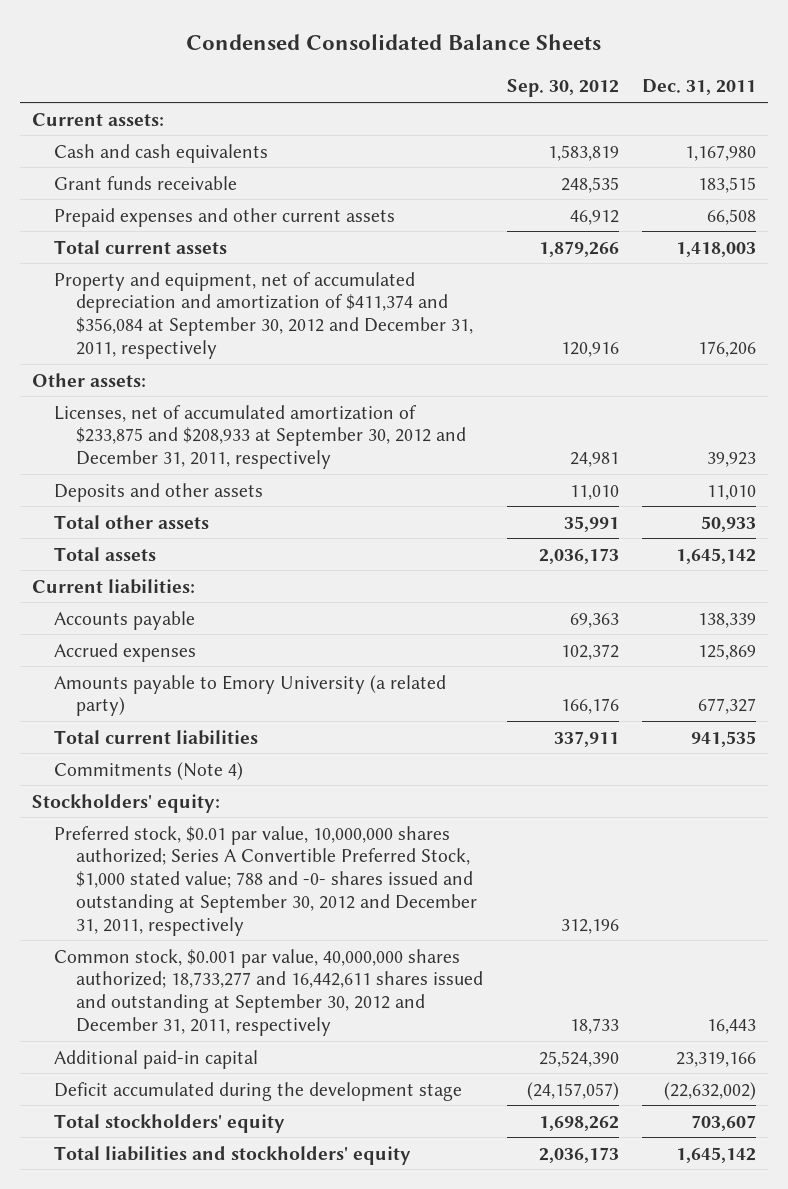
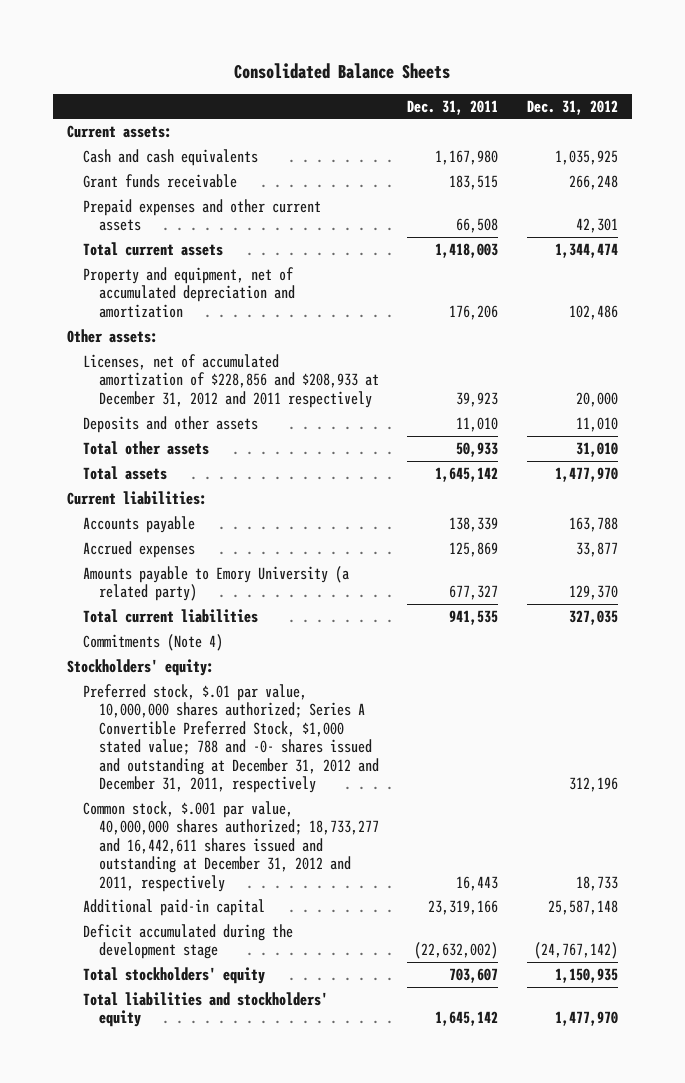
- Condensed Consolidated Balance Sheets
+ Consolidated Balance Sheets
- | Sep. 30, 2012 | Dec. 31, 2011
+ | Dec. 31, 2011 | Dec. 31, 2012
- Property and equipment, net of accumulated depreciation and amortization of $411,374 and $356,084 at September 30, 2012 and December 31, 2011, respectively | 120,916 | 176,206
+ Property and equipment, net of accumulated depreciation and amortization | 176,206 | 102,486
- Licenses, net of accumulated amortization of $233,875 and $208,933 at September 30, 2012 and December 31, 2011, respectively | 24,981 | 39,923
+ Licenses, net of accumulated amortization of $228,856 and $208,933 at December 31, 2012 and 2011 respectively | 39,923 | 20,000
- Preferred stock, $0.01 par value, 10,000,000 shares authorized; Series A Convertible Preferred Stock, $1,000 stated value; 788 and -0- shares issued and outstanding at September 30, 2012 and December 31, 2011, respectively | 312,196 |
- Common stock, $0.001 par value, 40,000,000 shares authorized; 18,733,277 and 16,442,611 shares issued and outstanding at September 30, 2012 and December 31, 2011, respectively | 18,733 | 16,443
+ Preferred stock, $.01 par value, 10,000,000 shares authorized; Series A Convertible Preferred Stock, $1,000 stated value; 788 and -0- shares issued and outstanding at December 31, 2012 and December 31, 2011, respectively | | 312,196
+ Common stock, $.001 par value, 40,000,000 shares authorized; 18,733,277 and 16,442,611 shares issued and outstanding at December 31, 2012 and 2011, respectively | 16,443 | 18,733

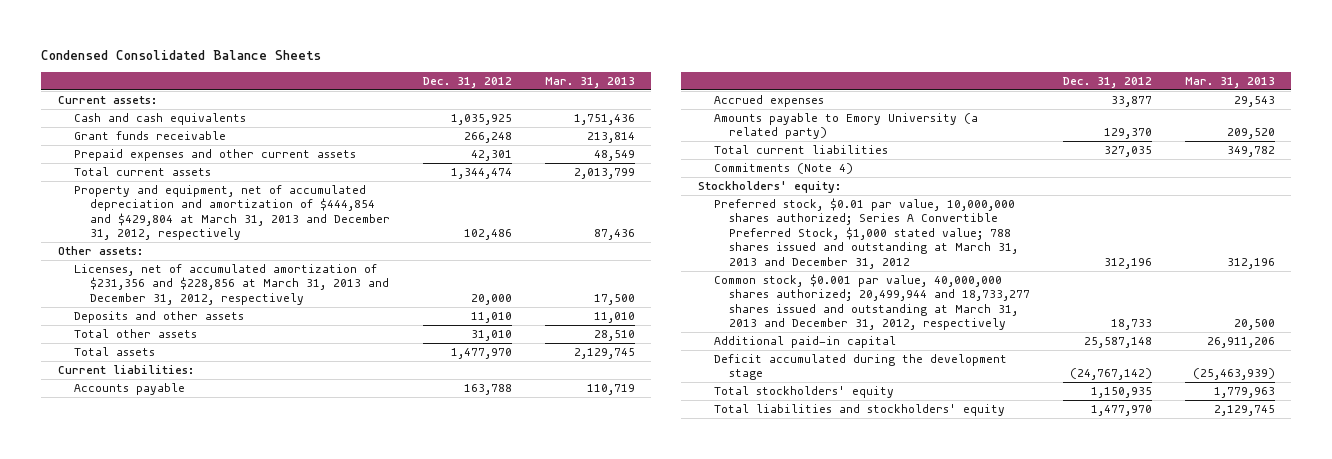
- Consolidated Balance Sheets
+ Condensed Consolidated Balance Sheets
- | Dec. 31, 2011 | Dec. 31, 2012
+ | Dec. 31, 2012 | Mar. 31, 2013
- Property and equipment, net of accumulated depreciation and amortization | 176,206 | 102,486
+ Property and equipment, net of accumulated depreciation and amortization of $444,854 and $429,804 at March 31, 2013 and December 31, 2012, respectively | 102,486 | 87,436
- Licenses, net of accumulated amortization of $228,856 and $208,933 at December 31, 2012 and 2011 respectively | 39,923 | 20,000
+ Licenses, net of accumulated amortization of $231,356 and $228,856 at March 31, 2013 and December 31, 2012, respectively | 20,000 | 17,500
- Preferred stock, $.01 par value, 10,000,000 shares authorized; Series A Convertible Preferred Stock, $1,000 stated value; 788 and -0- shares issued and outstanding at December 31, 2012 and December 31, 2011, respectively | | 312,196
- Common stock, $.001 par value, 40,000,000 shares authorized; 18,733,277 and 16,442,611 shares issued and outstanding at December 31, 2012 and 2011, respectively | 16,443 | 18,733
+ Preferred stock, $0.01 par value, 10,000,000 shares authorized; Series A Convertible Preferred Stock, $1,000 stated value; 788 shares issued and outstanding at March 31, 2013 and December 31, 2012 | 312,196 | 312,196
+ Common stock, $0.001 par value, 40,000,000 shares authorized; 20,499,944 and 18,733,277 shares issued and outstanding at March 31, 2013 and December 31, 2012, respectively | 18,733 | 20,500

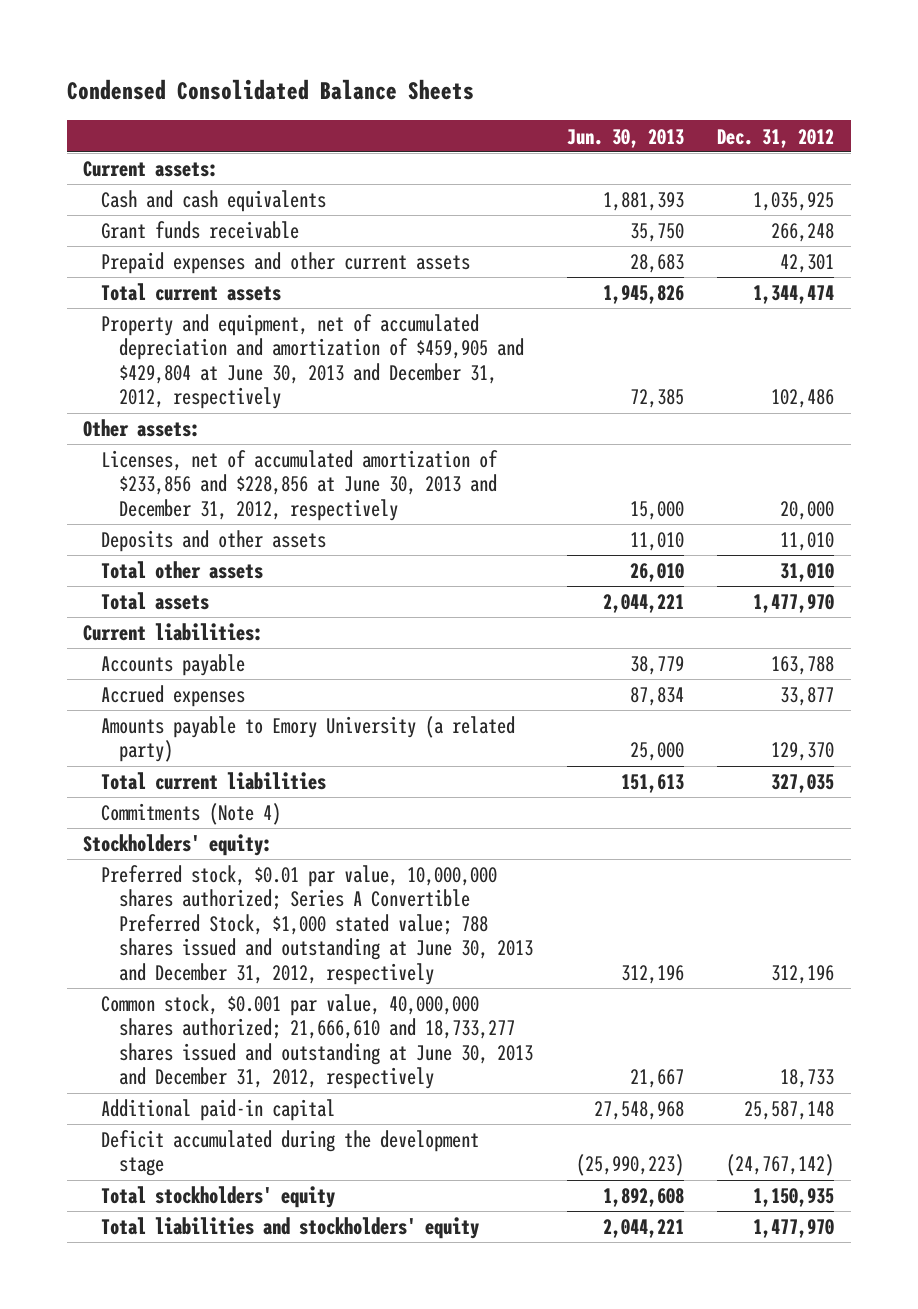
- | Dec. 31, 2012 | Mar. 31, 2013
+ | Jun. 30, 2013 | Dec. 31, 2012
- Property and equipment, net of accumulated depreciation and amortization of $444,854 and $429,804 at March 31, 2013 and December 31, 2012, respectively | 102,486 | 87,436
+ Property and equipment, net of accumulated depreciation and amortization of $459,905 and $429,804 at June 30, 2013 and December 31, 2012, respectively | 72,385 | 102,486
- Licenses, net of accumulated amortization of $231,356 and $228,856 at March 31, 2013 and December 31, 2012, respectively | 20,000 | 17,500
+ Licenses, net of accumulated amortization of $233,856 and $228,856 at June 30, 2013 and December 31, 2012, respectively | 15,000 | 20,000
- Preferred stock, $0.01 par value, 10,000,000 shares authorized; Series A Convertible Preferred Stock, $1,000 stated value; 788 shares issued and outstanding at March 31, 2013 and December 31, 2012 | 312,196 | 312,196
- Common stock, $0.001 par value, 40,000,000 shares authorized; 20,499,944 and 18,733,277 shares issued and outstanding at March 31, 2013 and December 31, 2012, respectively | 18,733 | 20,500
+ Preferred stock, $0.01 par value, 10,000,000 shares authorized; Series A Convertible Preferred Stock, $1,000 stated value; 788 shares issued and outstanding at June 30, 2013 and December 31, 2012, respectively | 312,196 | 312,196
+ Common stock, $0.001 par value, 40,000,000 shares authorized; 21,666,610 and 18,733,277 shares issued and outstanding at June 30, 2013 and December 31, 2012, respectively | 21,667 | 18,733

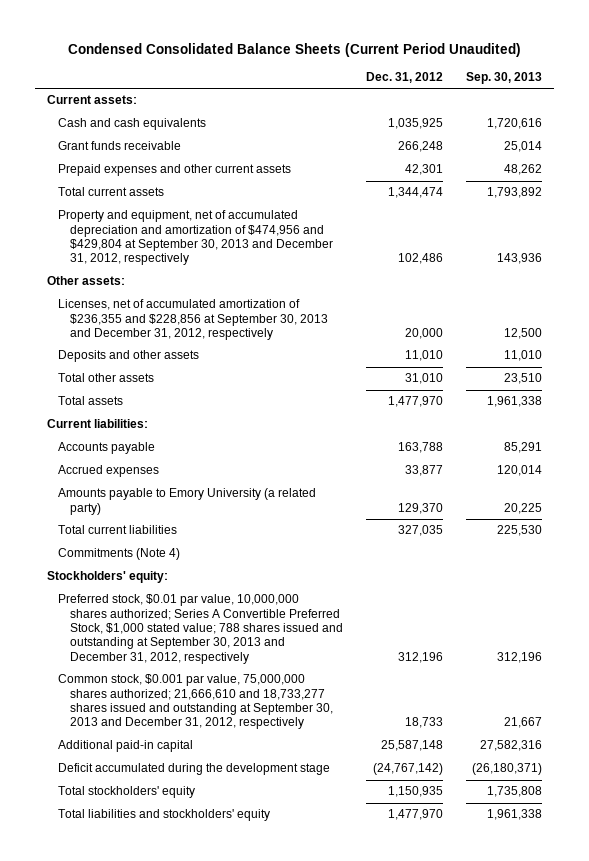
- Condensed Consolidated Balance Sheets
+ Condensed Consolidated Balance Sheets (Current Period Unaudited)
- | Jun. 30, 2013 | Dec. 31, 2012
+ | Dec. 31, 2012 | Sep. 30, 2013
- Property and equipment, net of accumulated depreciation and amortization of $459,905 and $429,804 at June 30, 2013 and December 31, 2012, respectively | 72,385 | 102,486
+ Property and equipment, net of accumulated depreciation and amortization of $474,956 and $429,804 at September 30, 2013 and December 31, 2012, respectively | 102,486 | 143,936
- Licenses, net of accumulated amortization of $233,856 and $228,856 at June 30, 2013 and December 31, 2012, respectively | 15,000 | 20,000
+ Licenses, net of accumulated amortization of $236,355 and $228,856 at September 30, 2013 and December 31, 2012, respectively | 20,000 | 12,500
- Preferred stock, $0.01 par value, 10,000,000 shares authorized; Series A Convertible Preferred Stock, $1,000 stated value; 788 shares issued and outstanding at June 30, 2013 and December 31, 2012, respectively | 312,196 | 312,196
- Common stock, $0.001 par value, 40,000,000 shares authorized; 21,666,610 and 18,733,277 shares issued and outstanding at June 30, 2013 and December 31, 2012, respectively | 21,667 | 18,733
+ Preferred stock, $0.01 par value, 10,000,000 shares authorized; Series A Convertible Preferred Stock, $1,000 stated value; 788 shares issued and outstanding at September 30, 2013 and December 31, 2012, respectively | 312,196 | 312,196
+ Common stock, $0.001 par value, 75,000,000 shares authorized; 21,666,610 and 18,733,277 shares issued and outstanding at September 30, 2013 and December 31, 2012, respectively | 18,733 | 21,667

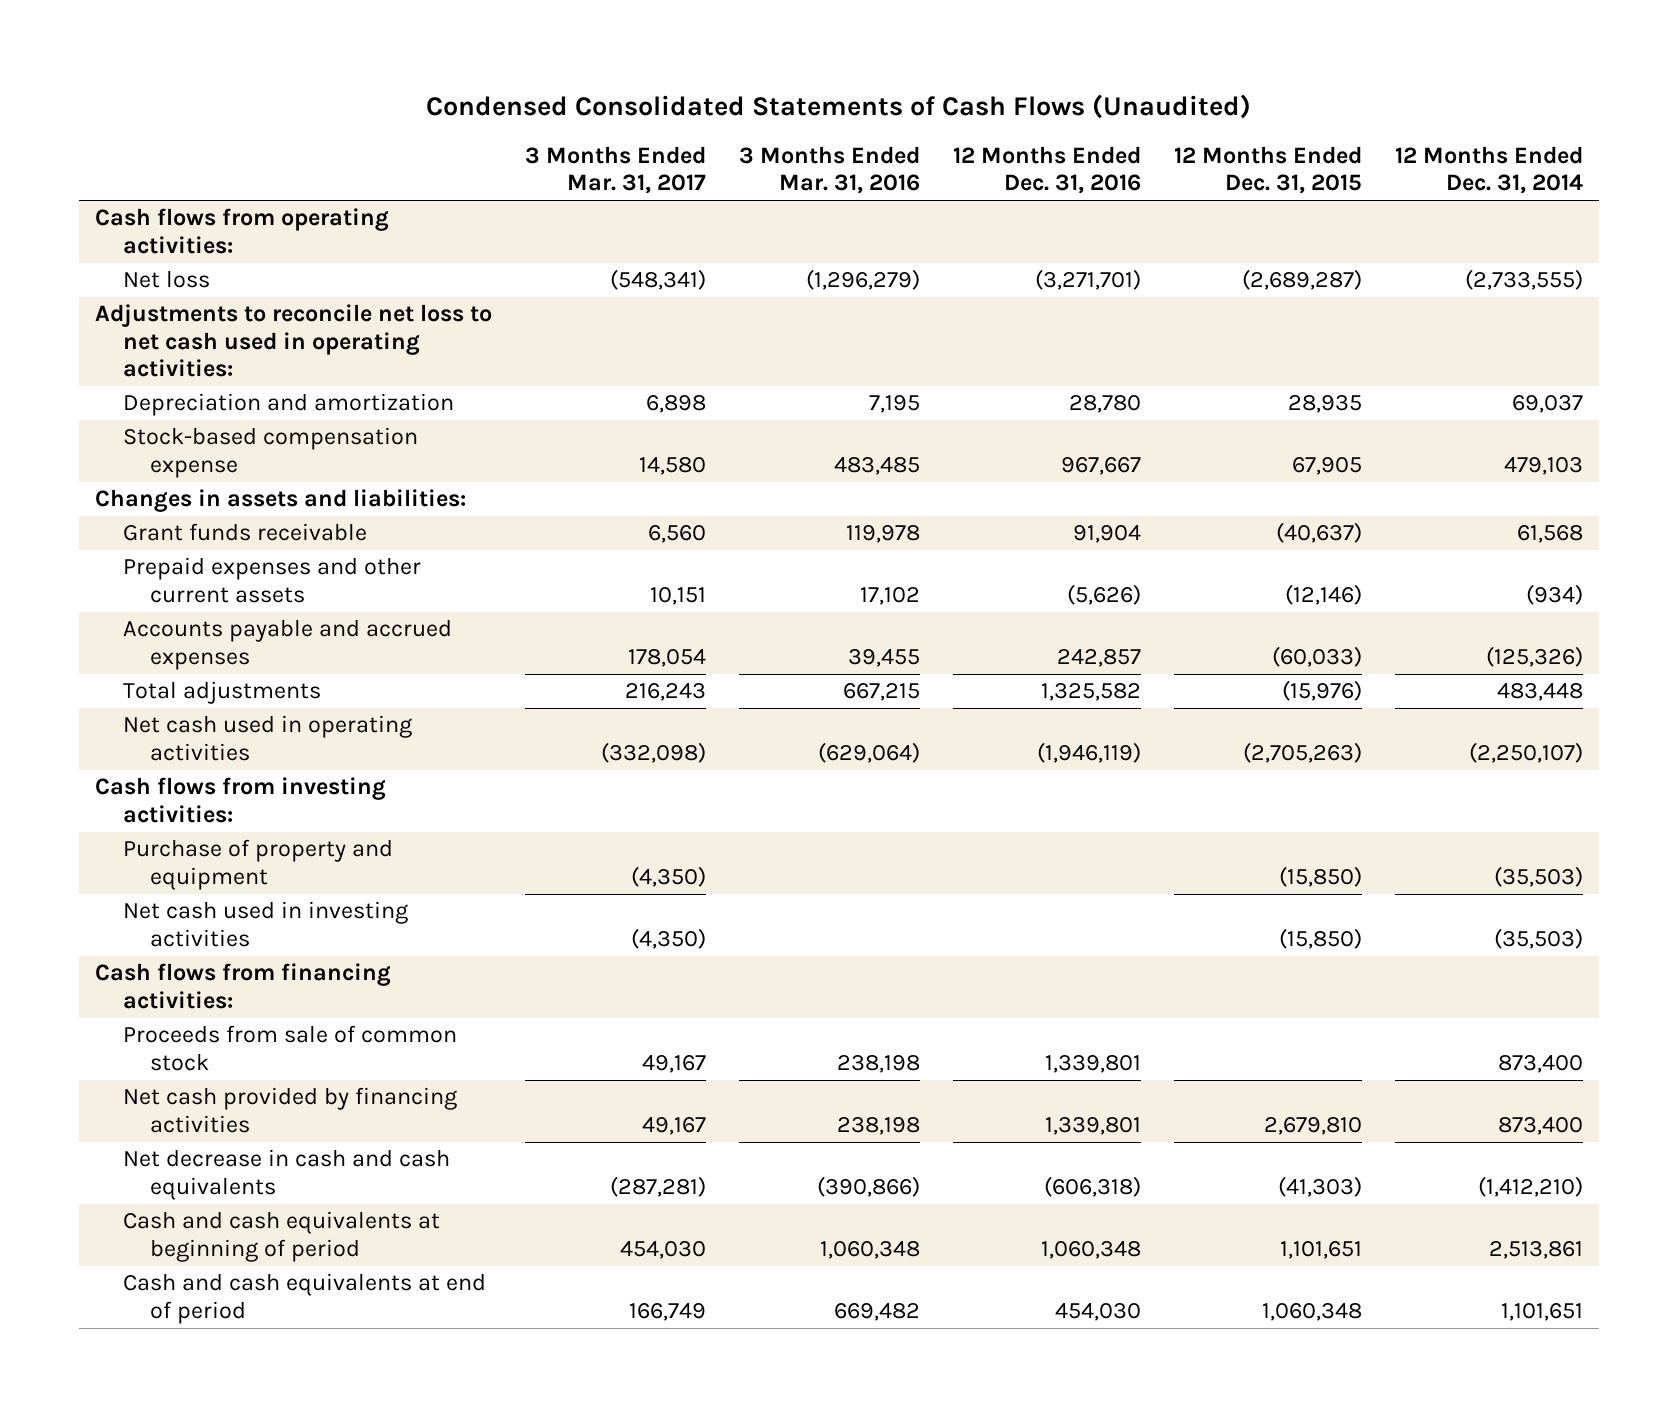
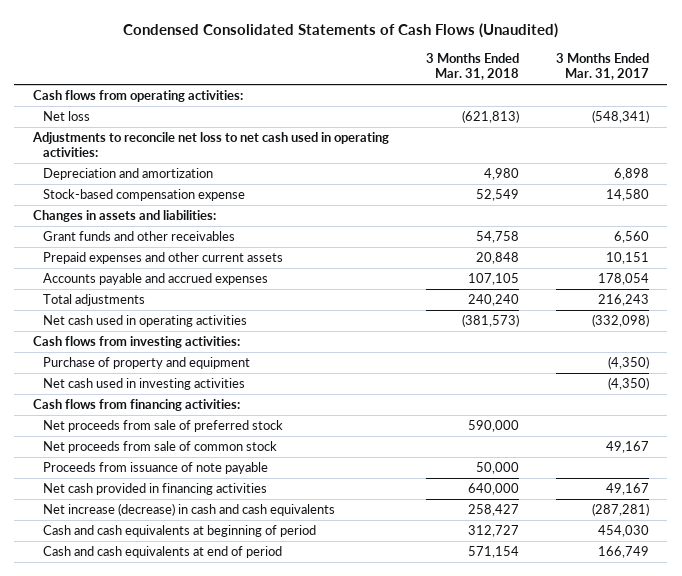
- | 3 Months Ended Mar. 31, 2017 | 3 Months Ended Mar. 31, 2016 | 12 Months Ended Dec. 31, 2016 | 12 Months Ended Dec. 31, 2015 | 12 Months Ended Dec. 31, 2014
+ | 3 Months Ended Mar. 31, 2018 | 3 Months Ended Mar. 31, 2017
- Grant funds receivable | 6,560 | 119,978 | 91,904 | (40,637) | 61,568
+ Grant funds and other receivables | 54,758 | 6,560
- Proceeds from sale of common stock | 49,167 | 238,198 | 1,339,801 | | 873,400
- Net cash provided by financing activities | 49,167 | 238,198 | 1,339,801 | 2,679,810 | 873,400
- Net decrease in cash and cash equivalents | (287,281) | (390,866) | (606,318) | (41,303) | (1,412,210)
+ Net proceeds from sale of preferred stock | 590,000 |
+ Net proceeds from sale of common stock | | 49,167
+ Proceeds from issuance of note payable | 50,000 |
+ Net cash provided in financing activities | 640,000 | 49,167
+ Net increase (decrease) in cash and cash equivalents | 258,427 | (287,281)

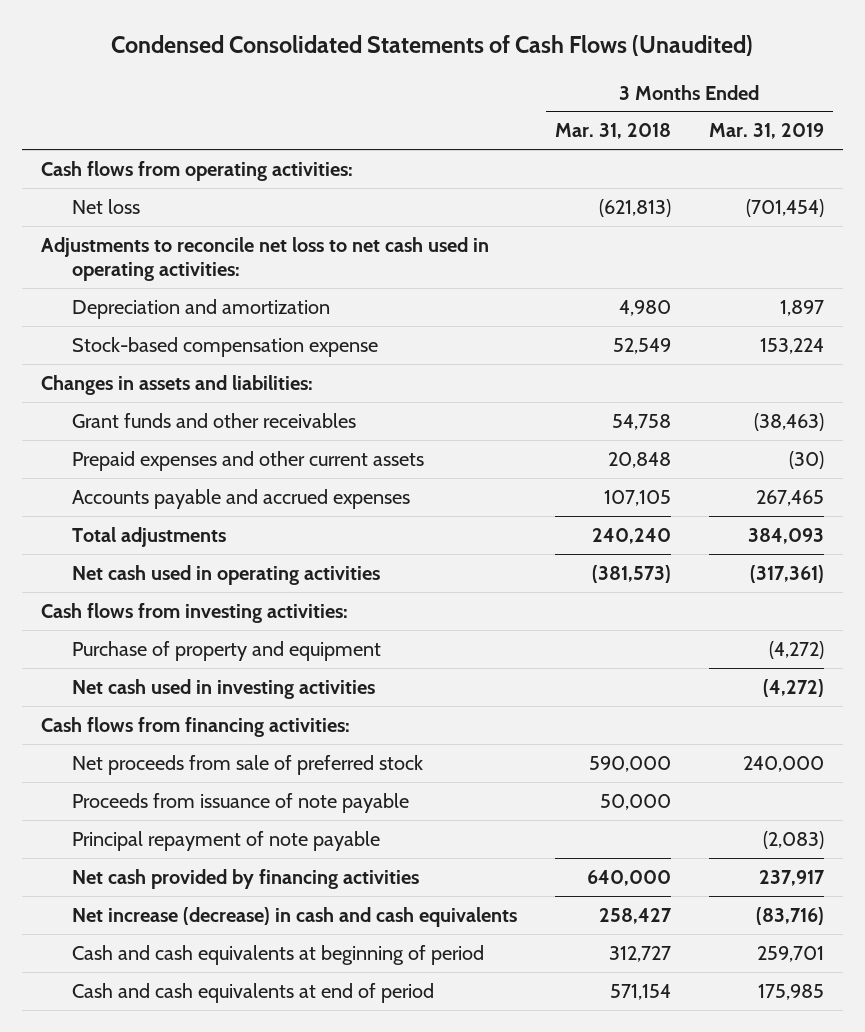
- | 3 Months Ended Mar. 31, 2018 | 3 Months Ended Mar. 31, 2017
+ | 3 Months Ended Mar. 31, 2018 | 3 Months Ended Mar. 31, 2019
- Net proceeds from sale of common stock | | 49,167
- Net cash provided in financing activities | 640,000 | 49,167
+ Principal repayment of note payable | | (2,083)
+ Net cash provided by financing activities | 640,000 | 237,917

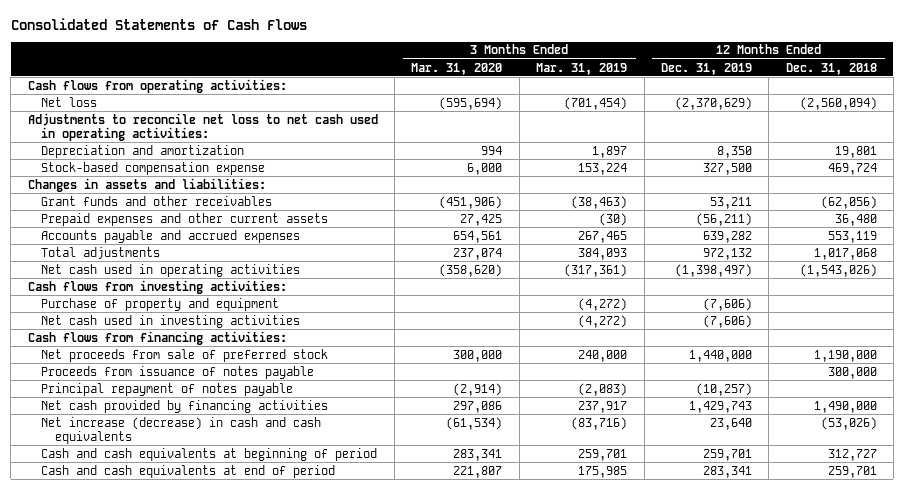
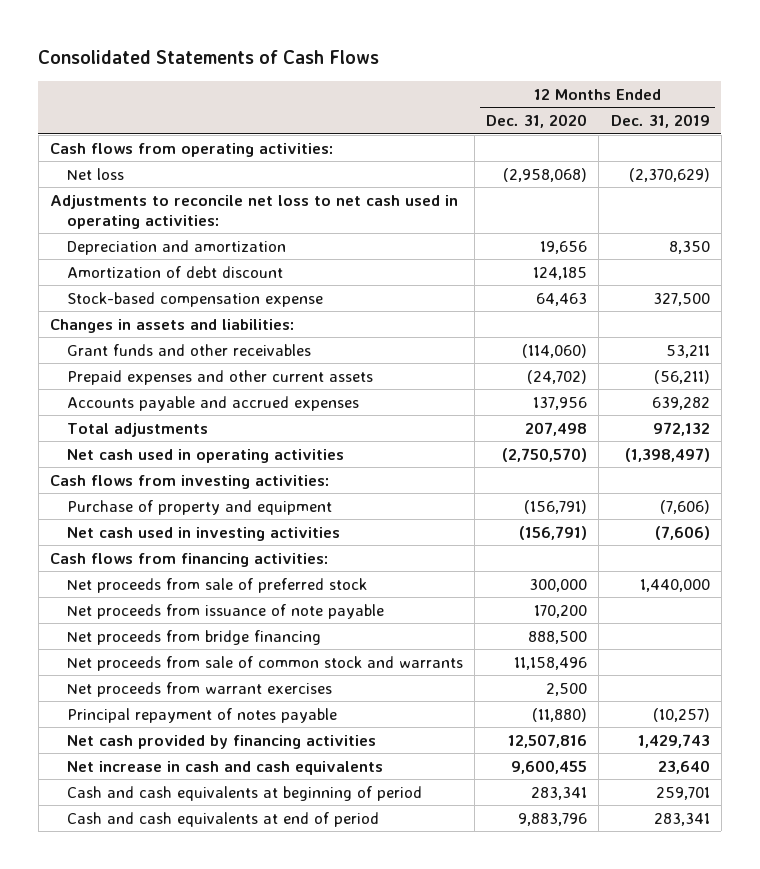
- | 3 Months Ended Mar. 31, 2020 | 3 Months Ended Mar. 31, 2019 | 12 Months Ended Dec. 31, 2019 | 12 Months Ended Dec. 31, 2018
+ | 12 Months Ended Dec. 31, 2020 | 12 Months Ended Dec. 31, 2019
+ Amortization of debt discount | 124,185 |
- Proceeds from issuance of notes payable | | | | 300,000
+ Net proceeds from issuance of note payable | 170,200 |
+ Net proceeds from bridge financing | 888,500 |
+ Net proceeds from sale of common stock and warrants | 11,158,496 |
+ Net proceeds from warrant exercises | 2,500 |
- Net increase (decrease) in cash and cash equivalents | (61,534) | (83,716) | 23,640 | (53,026)
+ Net increase in cash and cash equivalents | 9,600,455 | 23,640

